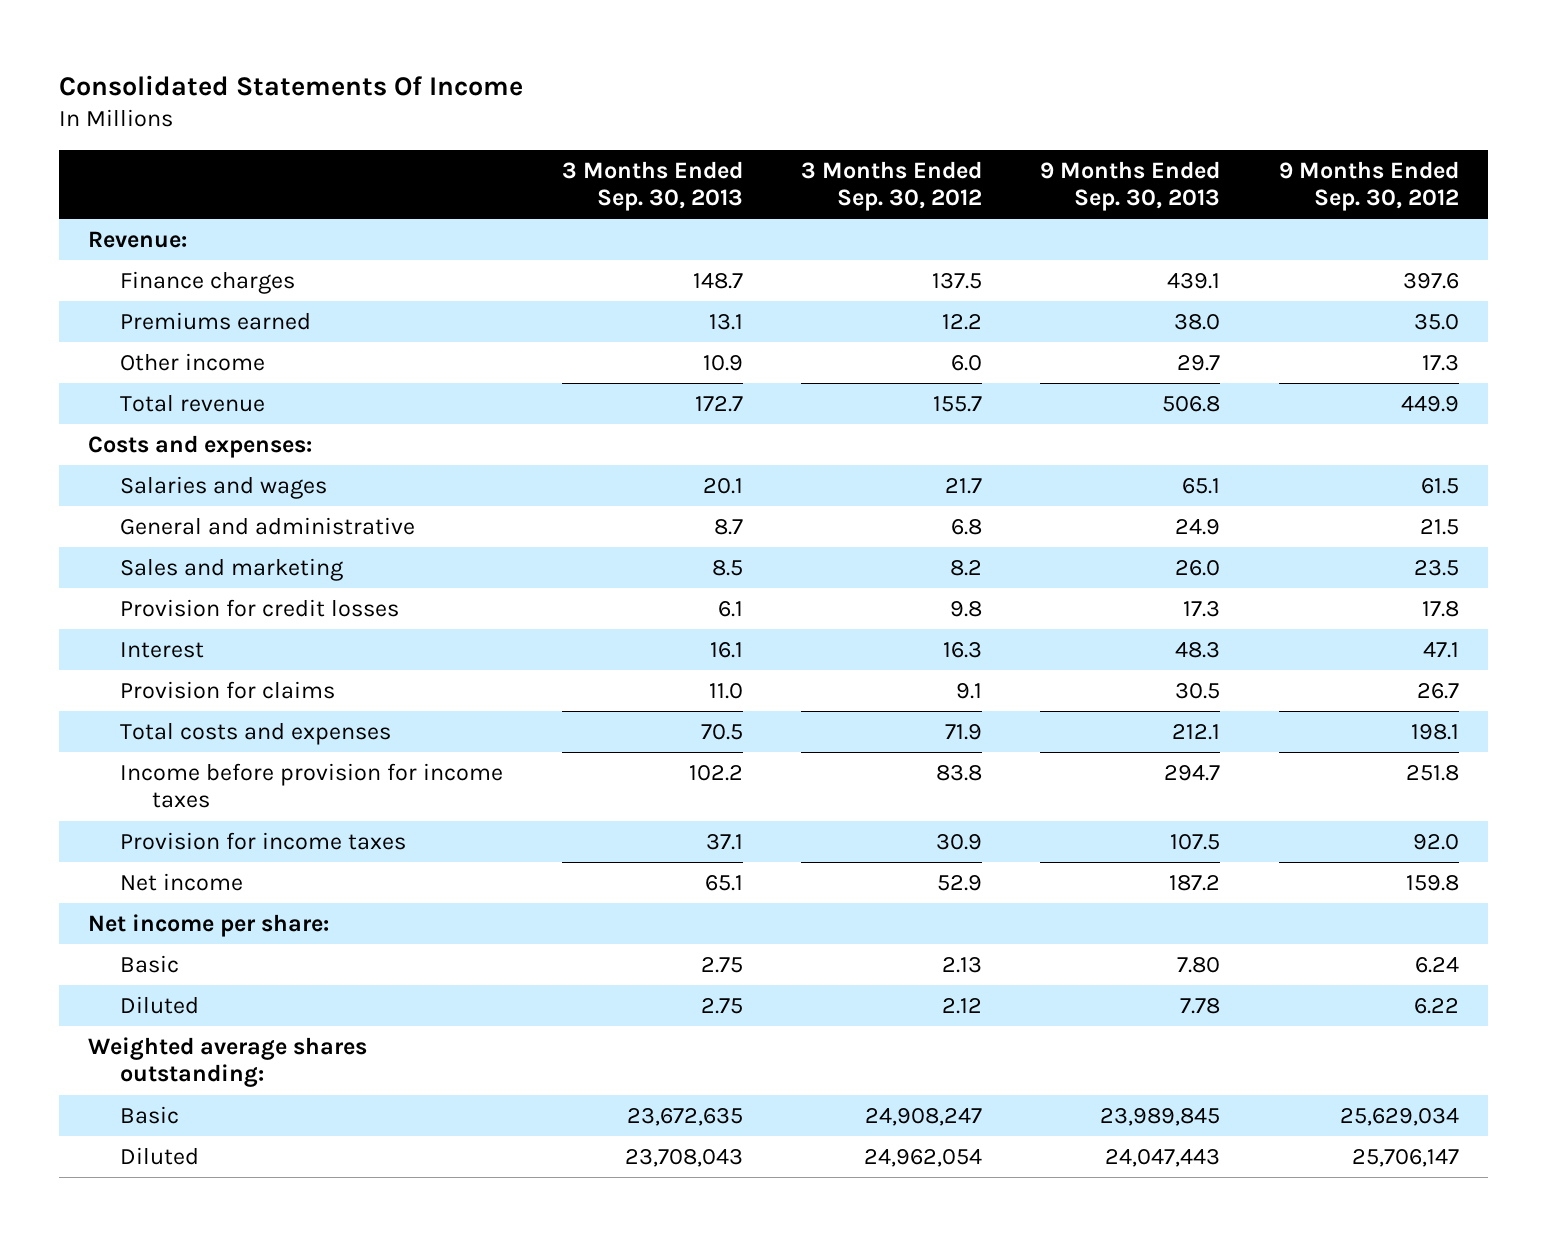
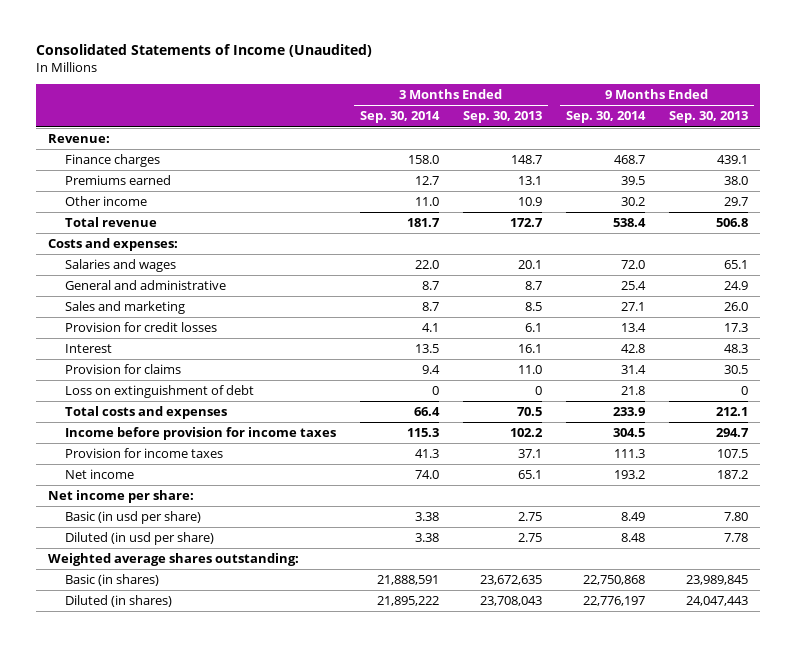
- Consolidated Statements Of Income
+ Consolidated Statements of Income (Unaudited)
- | 3 Months Ended Sep. 30, 2013 | 3 Months Ended Sep. 30, 2012 | 9 Months Ended Sep. 30, 2013 | 9 Months Ended Sep. 30, 2012
+ | 3 Months Ended Sep. 30, 2014 | 3 Months Ended Sep. 30, 2013 | 9 Months Ended Sep. 30, 2014 | 9 Months Ended Sep. 30, 2013
+ Loss on extinguishment of debt | 0 | 0 | 21.8 | 0
- Basic | 2.75 | 2.13 | 7.80 | 6.24
- Diluted | 2.75 | 2.12 | 7.78 | 6.22
+ Basic (in usd per share) | 3.38 | 2.75 | 8.49 | 7.80
+ Diluted (in usd per share) | 3.38 | 2.75 | 8.48 | 7.78
- Basic | 23,672,635 | 24,908,247 | 23,989,845 | 25,629,034
- Diluted | 23,708,043 | 24,962,054 | 24,047,443 | 25,706,147
+ Basic (in shares) | 21,888,591 | 23,672,635 | 22,750,868 | 23,989,845
+ Diluted (in shares) | 21,895,222 | 23,708,043 | 22,776,197 | 24,047,443

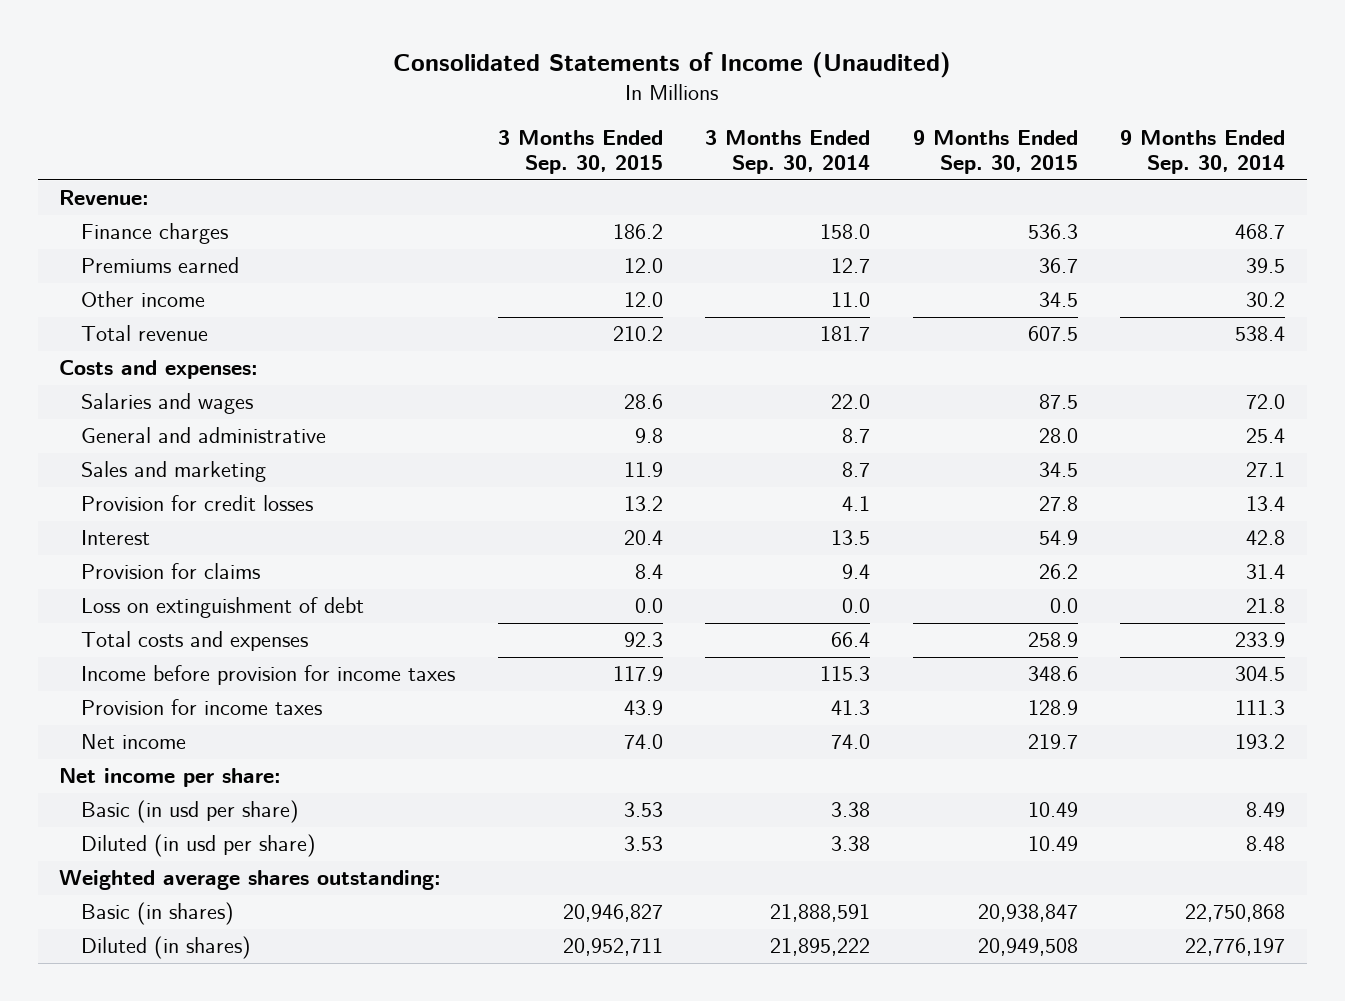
- | 3 Months Ended Sep. 30, 2014 | 3 Months Ended Sep. 30, 2013 | 9 Months Ended Sep. 30, 2014 | 9 Months Ended Sep. 30, 2013
+ | 3 Months Ended Sep. 30, 2015 | 3 Months Ended Sep. 30, 2014 | 9 Months Ended Sep. 30, 2015 | 9 Months Ended Sep. 30, 2014
- Loss on extinguishment of debt | 0 | 0 | 21.8 | 0
+ Loss on extinguishment of debt | 0.0 | 0.0 | 0.0 | 21.8

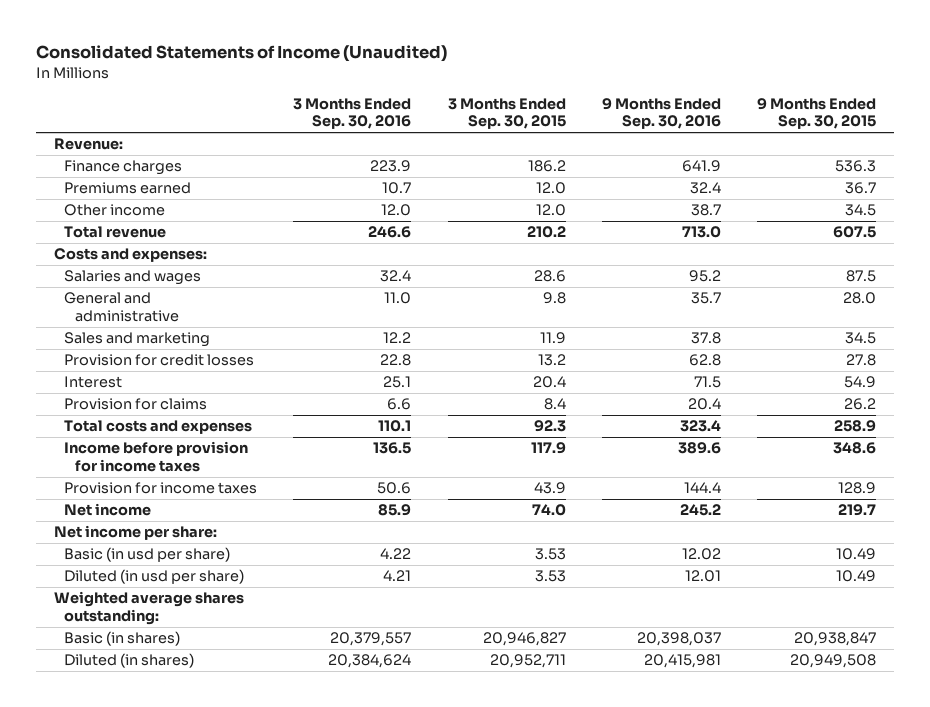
- | 3 Months Ended Sep. 30, 2015 | 3 Months Ended Sep. 30, 2014 | 9 Months Ended Sep. 30, 2015 | 9 Months Ended Sep. 30, 2014
+ | 3 Months Ended Sep. 30, 2016 | 3 Months Ended Sep. 30, 2015 | 9 Months Ended Sep. 30, 2016 | 9 Months Ended Sep. 30, 2015
- Loss on extinguishment of debt | 0.0 | 0.0 | 0.0 | 21.8

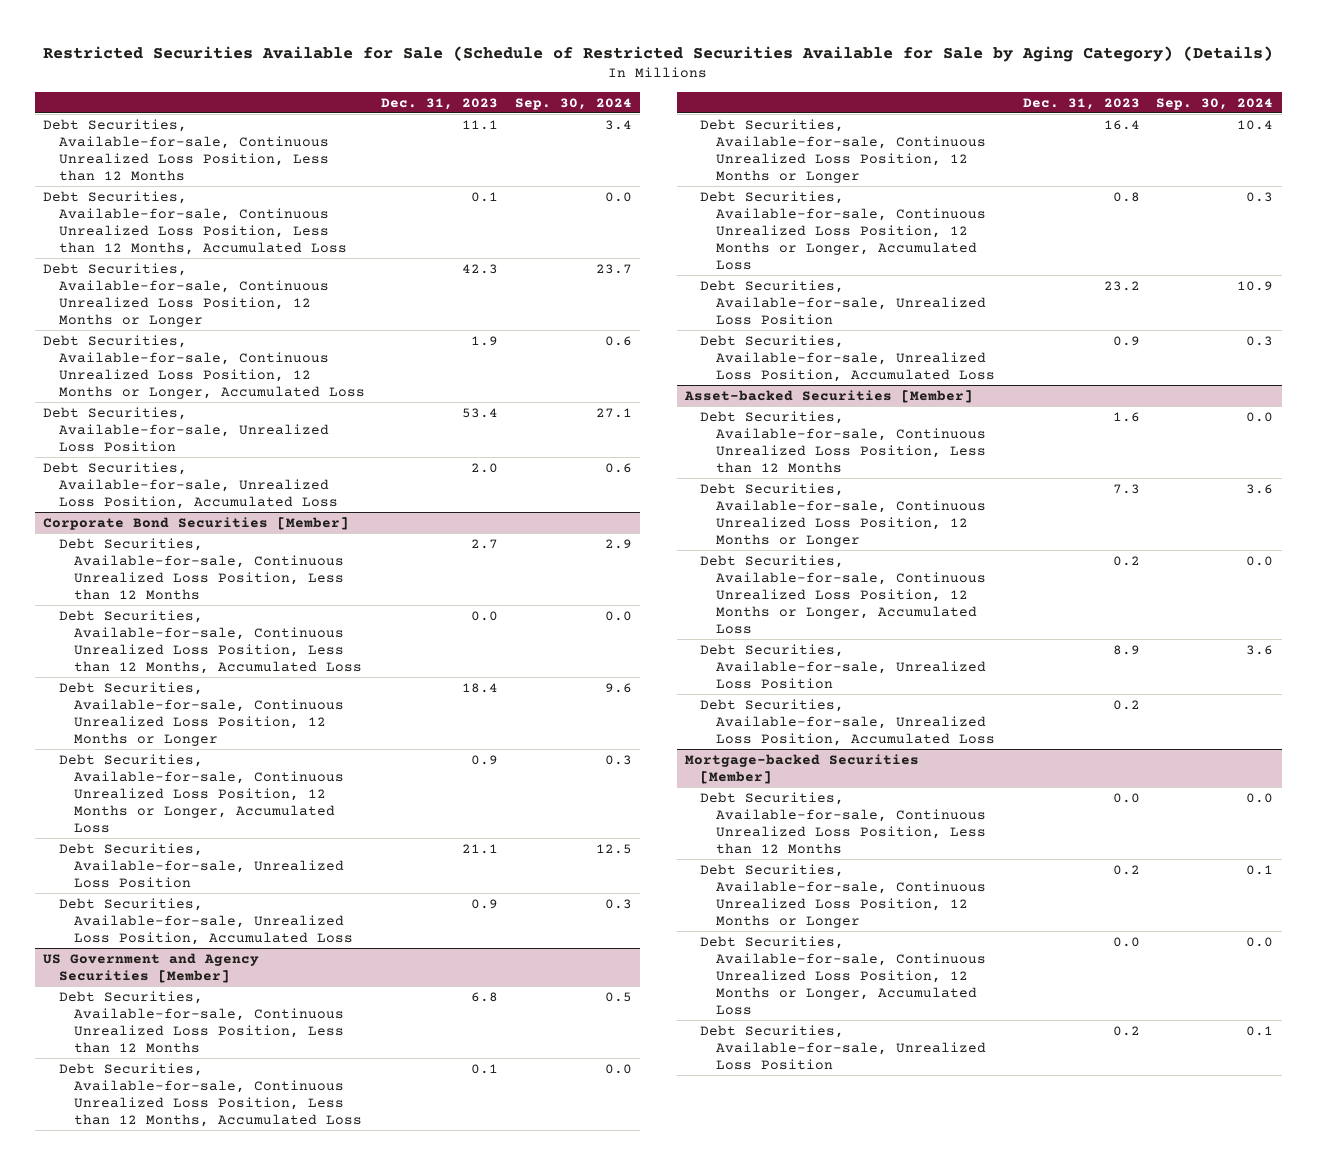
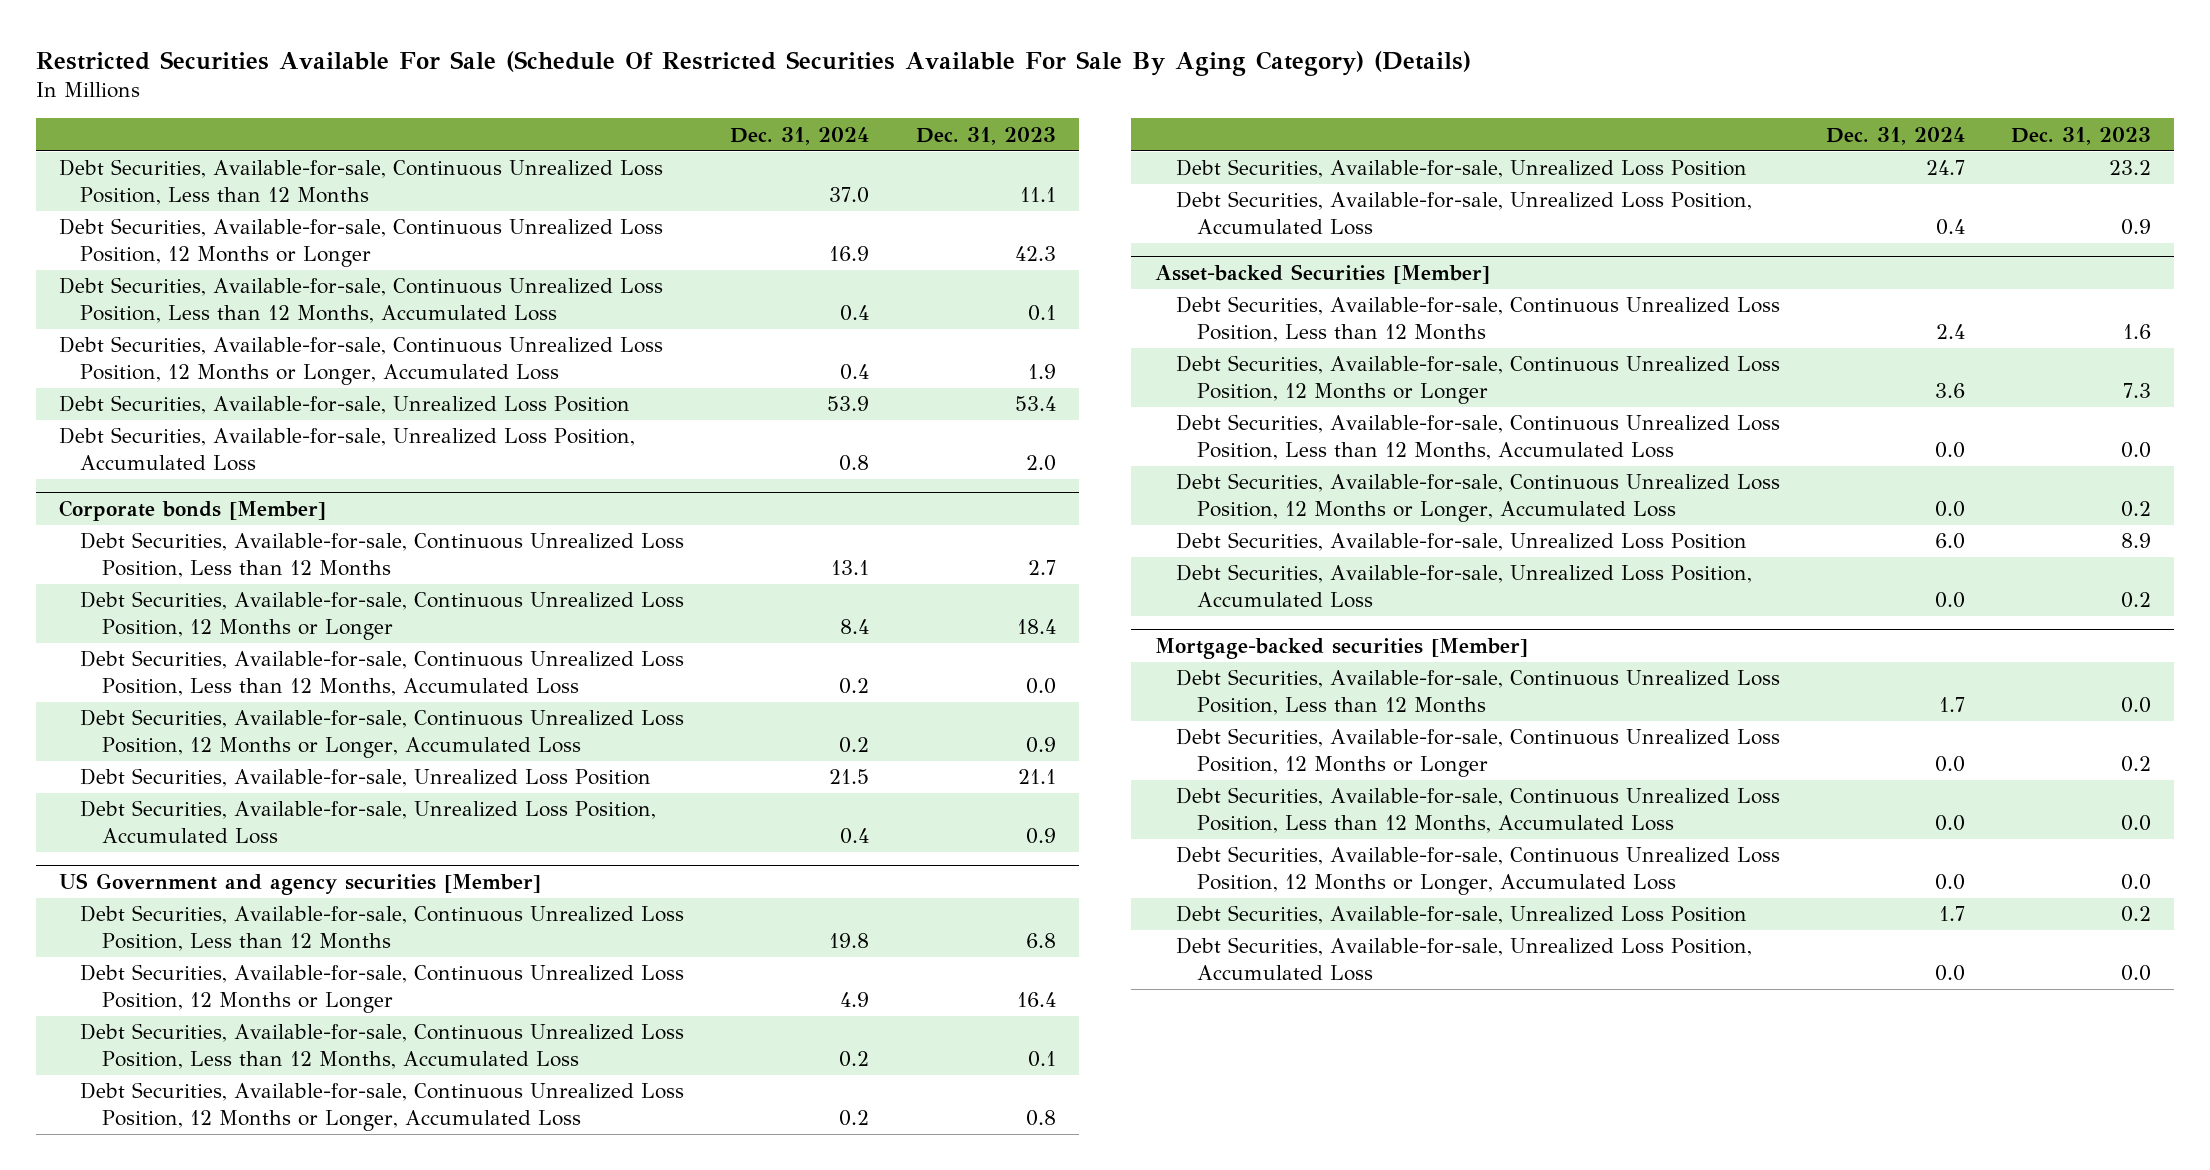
- Restricted Securities Available for Sale (Schedule of Restricted Securities Available for Sale by Aging Category) (Details)
+ Restricted Securities Available For Sale (Schedule Of Restricted Securities Available For Sale By Aging Category) (Details)
- | Dec. 31, 2023 | Sep. 30, 2024
+ | Dec. 31, 2024 | Dec. 31, 2023
moved down: Debt Securities, Available-for-sale, Continuous Unrealized Loss Position, Less than 12 Months, Accumulated Loss | 0.4 | 0.1
- Corporate Bond Securities [Member]
+ Corporate bonds [Member]
- Debt Securities, Available-for-sale, Continuous Unrealized Loss Position, Less than 12 Months, Accumulated Loss | 0.0 | 0.0
+ Debt Securities, Available-for-sale, Continuous Unrealized Loss Position, Less than 12 Months, Accumulated Loss | 0.2 | 0.0
- US Government and Agency Securities [Member]
+ US Government and agency securities [Member]
- Debt Securities, Available-for-sale, Continuous Unrealized Loss Position, Less than 12 Months, Accumulated Loss | 0.1 | 0.0
+ Debt Securities, Available-for-sale, Continuous Unrealized Loss Position, Less than 12 Months, Accumulated Loss | 0.2 | 0.1
@ Asset-backed Securities [Member]
+ Debt Securities, Available-for-sale, Continuous Unrealized Loss Position, Less than 12 Months, Accumulated Loss | 0.0 | 0.0
- Mortgage-backed Securities [Member]
+ Mortgage-backed securities [Member]
+ Debt Securities, Available-for-sale, Continuous Unrealized Loss Position, Less than 12 Months, Accumulated Loss | 0.0 | 0.0
+ Debt Securities, Available-for-sale, Unrealized Loss Position, Accumulated Loss | 0.0 | 0.0

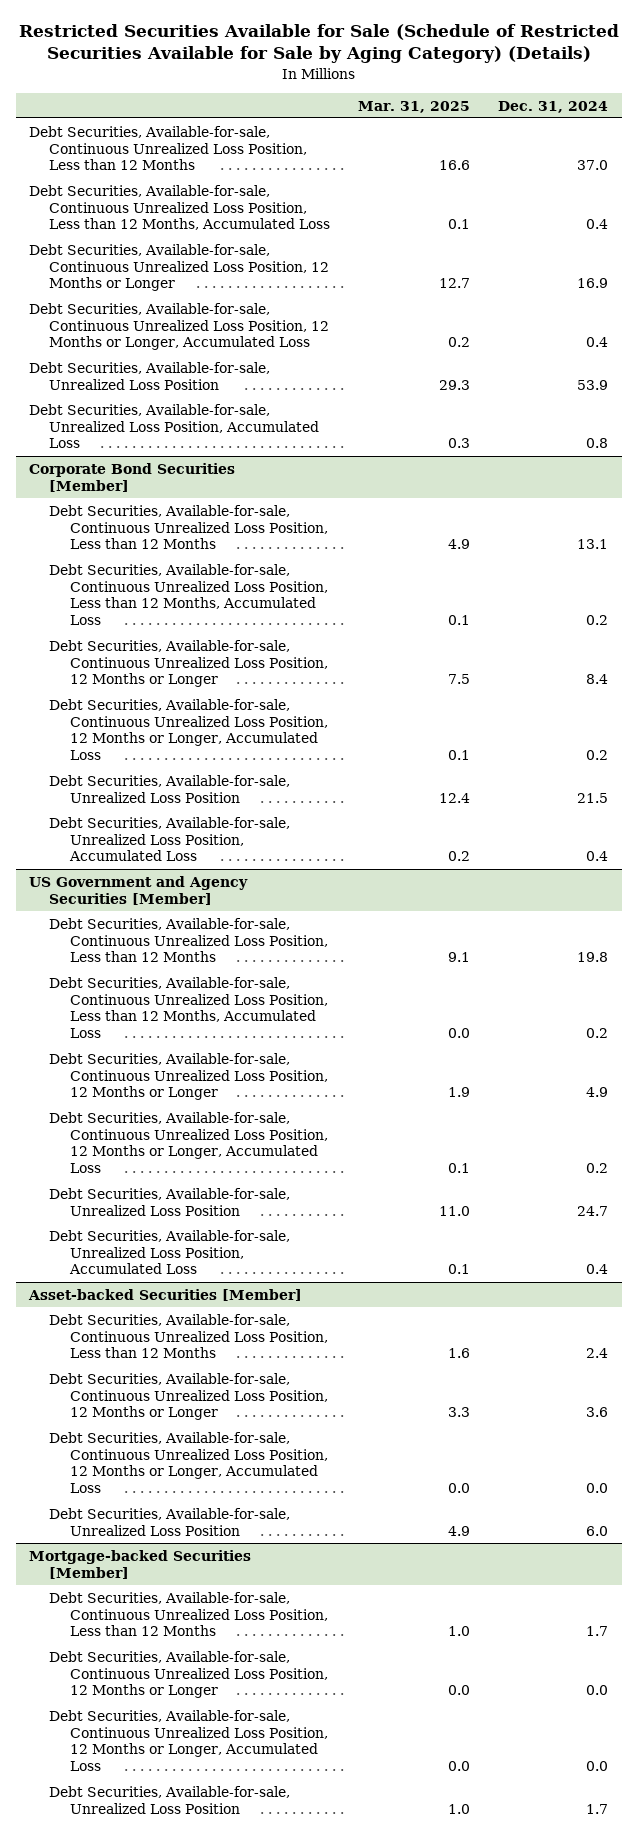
- Restricted Securities Available For Sale (Schedule Of Restricted Securities Available For Sale By Aging Category) (Details)
+ Restricted Securities Available for Sale (Schedule of Restricted Securities Available for Sale by Aging Category) (Details)
- | Dec. 31, 2024 | Dec. 31, 2023
+ | Mar. 31, 2025 | Dec. 31, 2024
moved down: Debt Securities, Available-for-sale, Continuous Unrealized Loss Position, 12 Months or Longer | 12.7 | 16.9
- Corporate bonds [Member]
+ Corporate Bond Securities [Member]
- Debt Securities, Available-for-sale, Continuous Unrealized Loss Position, 12 Months or Longer | 8.4 | 18.4
+ Debt Securities, Available-for-sale, Continuous Unrealized Loss Position, 12 Months or Longer | 7.5 | 8.4
- US Government and agency securities [Member]
+ US Government and Agency Securities [Member]
- Debt Securities, Available-for-sale, Continuous Unrealized Loss Position, 12 Months or Longer | 4.9 | 16.4
+ Debt Securities, Available-for-sale, Continuous Unrealized Loss Position, 12 Months or Longer | 1.9 | 4.9
@ Asset-backed Securities [Member]
- Debt Securities, Available-for-sale, Continuous Unrealized Loss Position, Less than 12 Months, Accumulated Loss | 0.0 | 0.0
- Debt Securities, Available-for-sale, Unrealized Loss Position, Accumulated Loss | 0.0 | 0.2
- Mortgage-backed securities [Member]
+ Mortgage-backed Securities [Member]
- Debt Securities, Available-for-sale, Continuous Unrealized Loss Position, Less than 12 Months, Accumulated Loss | 0.0 | 0.0
- Debt Securities, Available-for-sale, Unrealized Loss Position, Accumulated Loss | 0.0 | 0.0

